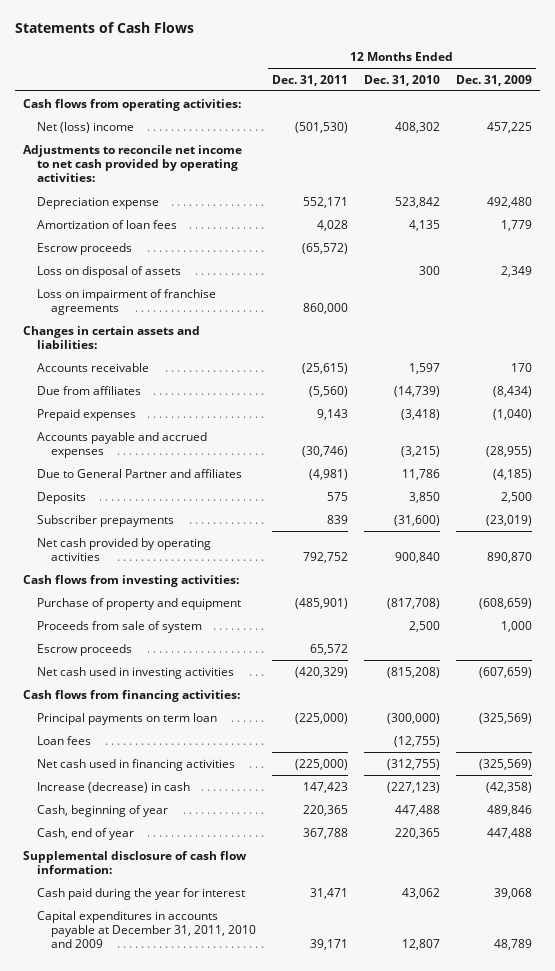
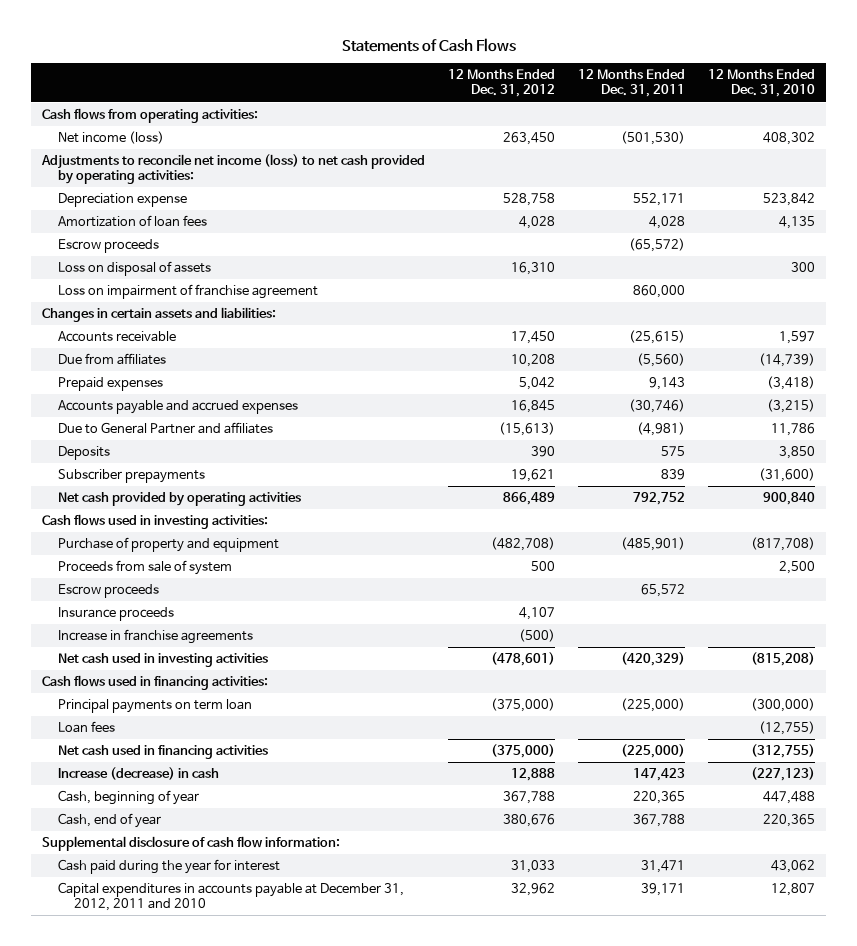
- | 12 Months Ended Dec. 31, 2011 | 12 Months Ended Dec. 31, 2010 | 12 Months Ended Dec. 31, 2009
+ | 12 Months Ended Dec. 31, 2012 | 12 Months Ended Dec. 31, 2011 | 12 Months Ended Dec. 31, 2010
- Net (loss) income | (501,530) | 408,302 | 457,225
- Adjustments to reconcile net income to net cash provided by operating activities:
+ Net income (loss) | 263,450 | (501,530) | 408,302
+ Adjustments to reconcile net income (loss) to net cash provided by operating activities:
- Loss on impairment of franchise agreements | 860,000 | |
+ Loss on impairment of franchise agreement | | 860,000 |
- Cash flows from investing activities:
+ Cash flows used in investing activities:
+ Insurance proceeds | 4,107 | |
+ Increase in franchise agreements | (500) | |
- Cash flows from financing activities:
+ Cash flows used in financing activities:
- Capital expenditures in accounts payable at December 31, 2011, 2010 and 2009 | 39,171 | 12,807 | 48,789
+ Capital expenditures in accounts payable at December 31, 2012, 2011 and 2010 | 32,962 | 39,171 | 12,807

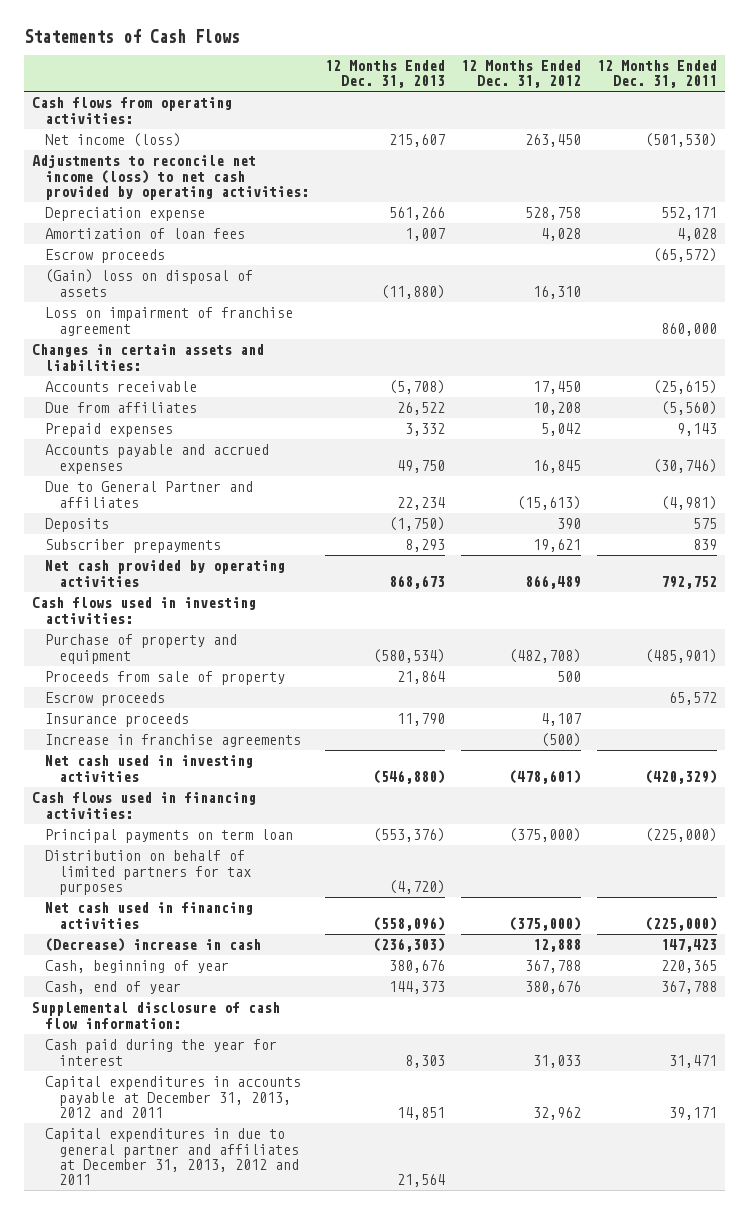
- | 12 Months Ended Dec. 31, 2012 | 12 Months Ended Dec. 31, 2011 | 12 Months Ended Dec. 31, 2010
+ | 12 Months Ended Dec. 31, 2013 | 12 Months Ended Dec. 31, 2012 | 12 Months Ended Dec. 31, 2011
- Loss on disposal of assets | 16,310 | | 300
+ (Gain) loss on disposal of assets | (11,880) | 16,310 |
- Proceeds from sale of system | 500 | | 2,500
+ Proceeds from sale of property | 21,864 | 500 |
- Loan fees | | | (12,755)
+ Distribution on behalf of limited partners for tax purposes | (4,720) | |
- Increase (decrease) in cash | 12,888 | 147,423 | (227,123)
+ (Decrease) increase in cash | (236,303) | 12,888 | 147,423
- Capital expenditures in accounts payable at December 31, 2012, 2011 and 2010 | 32,962 | 39,171 | 12,807
+ Capital expenditures in accounts payable at December 31, 2013, 2012 and 2011 | 14,851 | 32,962 | 39,171
+ Capital expenditures in due to general partner and affiliates at December 31, 2013, 2012 and 2011 | 21,564 | |

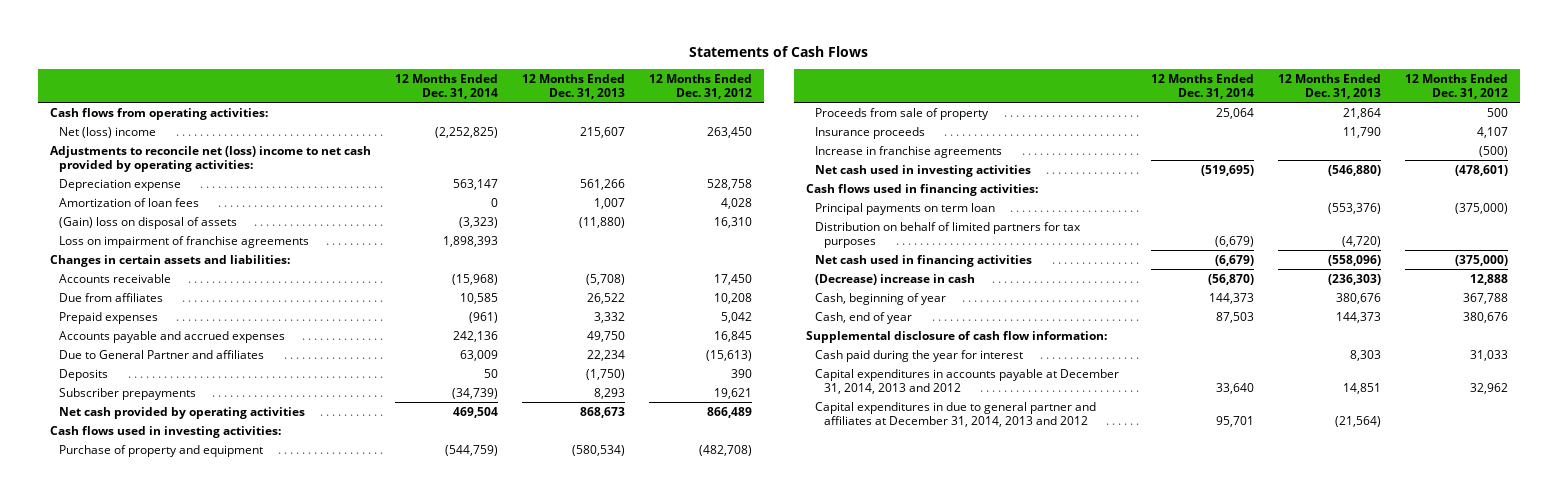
- | 12 Months Ended Dec. 31, 2013 | 12 Months Ended Dec. 31, 2012 | 12 Months Ended Dec. 31, 2011
+ | 12 Months Ended Dec. 31, 2014 | 12 Months Ended Dec. 31, 2013 | 12 Months Ended Dec. 31, 2012
- Net income (loss) | 215,607 | 263,450 | (501,530)
- Adjustments to reconcile net income (loss) to net cash provided by operating activities:
+ Net (loss) income | (2,252,825) | 215,607 | 263,450
+ Adjustments to reconcile net (loss) income to net cash provided by operating activities:
- Escrow proceeds | | | (65,572)
- Loss on impairment of franchise agreement | | | 860,000
+ Loss on impairment of franchise agreements | 1,898,393 | |
- Escrow proceeds | | | 65,572
- Capital expenditures in accounts payable at December 31, 2013, 2012 and 2011 | 14,851 | 32,962 | 39,171
- Capital expenditures in due to general partner and affiliates at December 31, 2013, 2012 and 2011 | 21,564 | |
+ Capital expenditures in accounts payable at December 31, 2014, 2013 and 2012 | 33,640 | 14,851 | 32,962
+ Capital expenditures in due to general partner and affiliates at December 31, 2014, 2013 and 2012 | 95,701 | (21,564) |

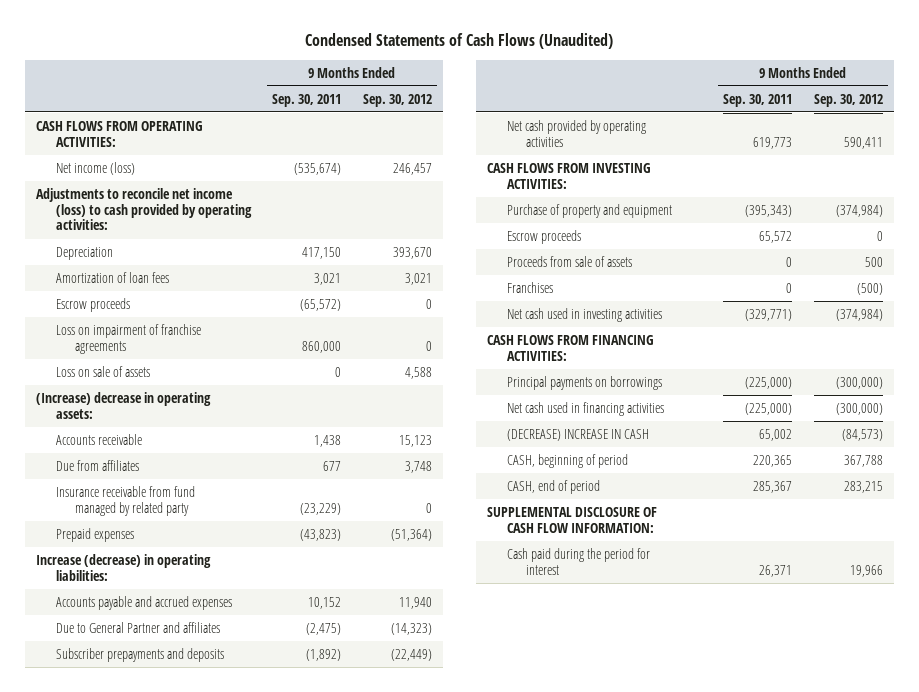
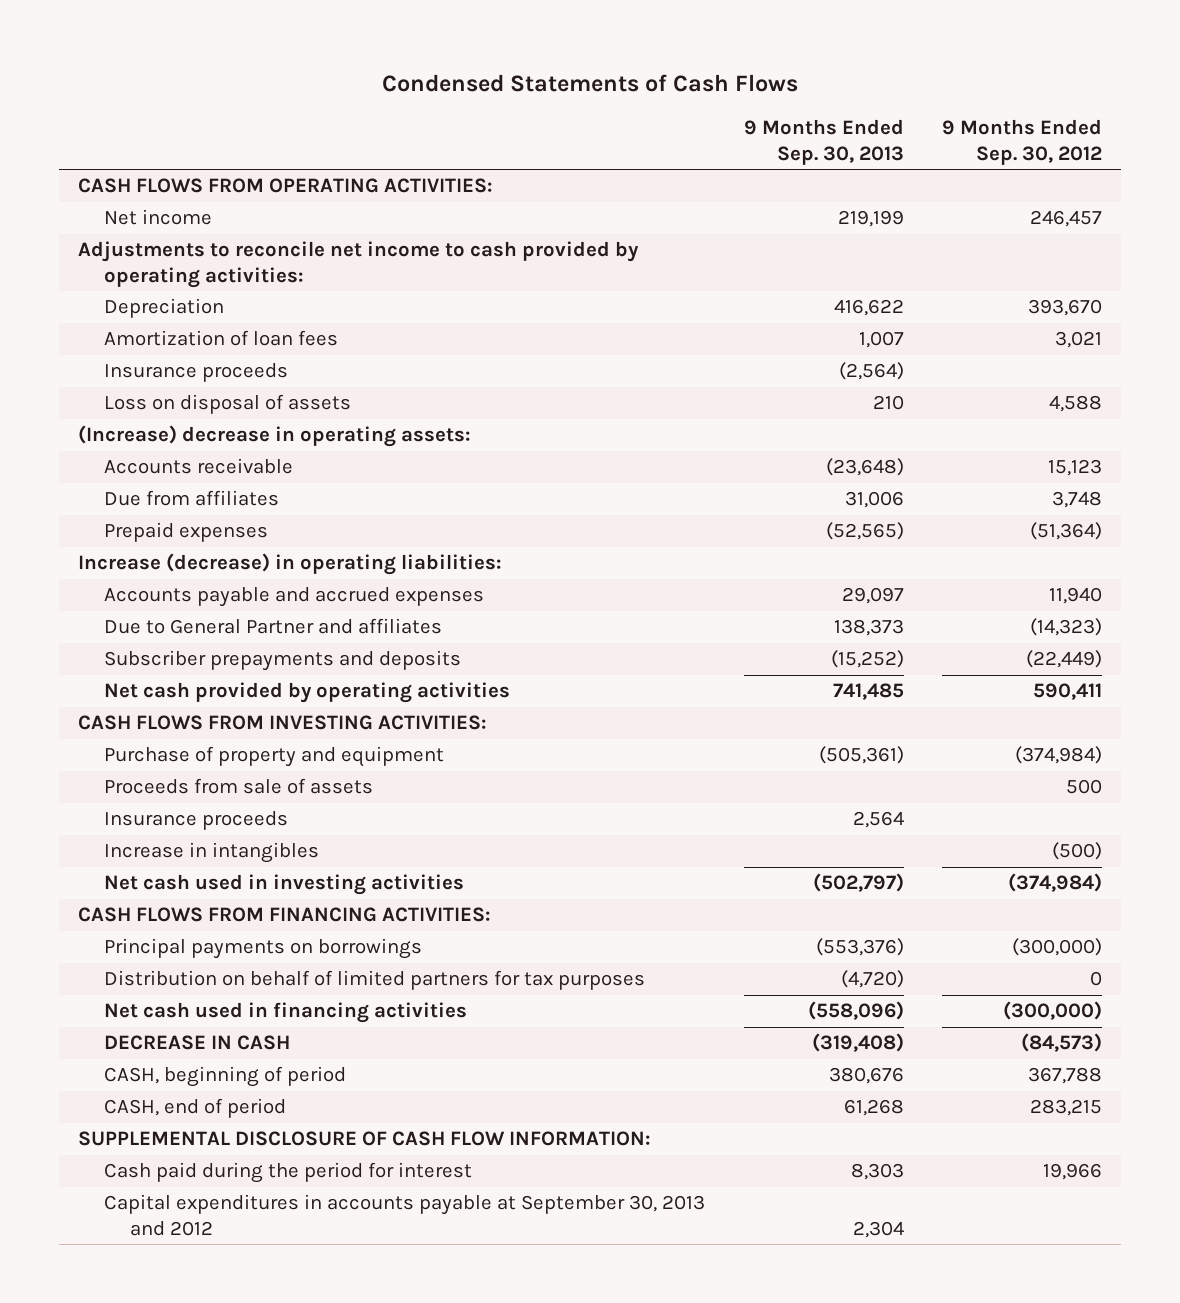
- Condensed Statements of Cash Flows (Unaudited)
+ Condensed Statements of Cash Flows
- | 9 Months Ended Sep. 30, 2011 | 9 Months Ended Sep. 30, 2012
+ | 9 Months Ended Sep. 30, 2013 | 9 Months Ended Sep. 30, 2012
- Net income (loss) | (535,674) | 246,457
- Adjustments to reconcile net income (loss) to cash provided by operating activities:
+ Net income | 219,199 | 246,457
+ Adjustments to reconcile net income to cash provided by operating activities:
- Escrow proceeds | (65,572) | 0
- Loss on impairment of franchise agreements | 860,000 | 0
- Loss on sale of assets | 0 | 4,588
+ Insurance proceeds | (2,564) |
+ Loss on disposal of assets | 210 | 4,588
- Insurance receivable from fund managed by related party | (23,229) | 0
- Escrow proceeds | 65,572 | 0
- Franchises | 0 | (500)
+ Insurance proceeds | 2,564 |
+ Increase in intangibles | | (500)
+ Distribution on behalf of limited partners for tax purposes | (4,720) | 0
- (DECREASE) INCREASE IN CASH | 65,002 | (84,573)
+ DECREASE IN CASH | (319,408) | (84,573)
+ Capital expenditures in accounts payable at September 30, 2013 and 2012 | 2,304 |

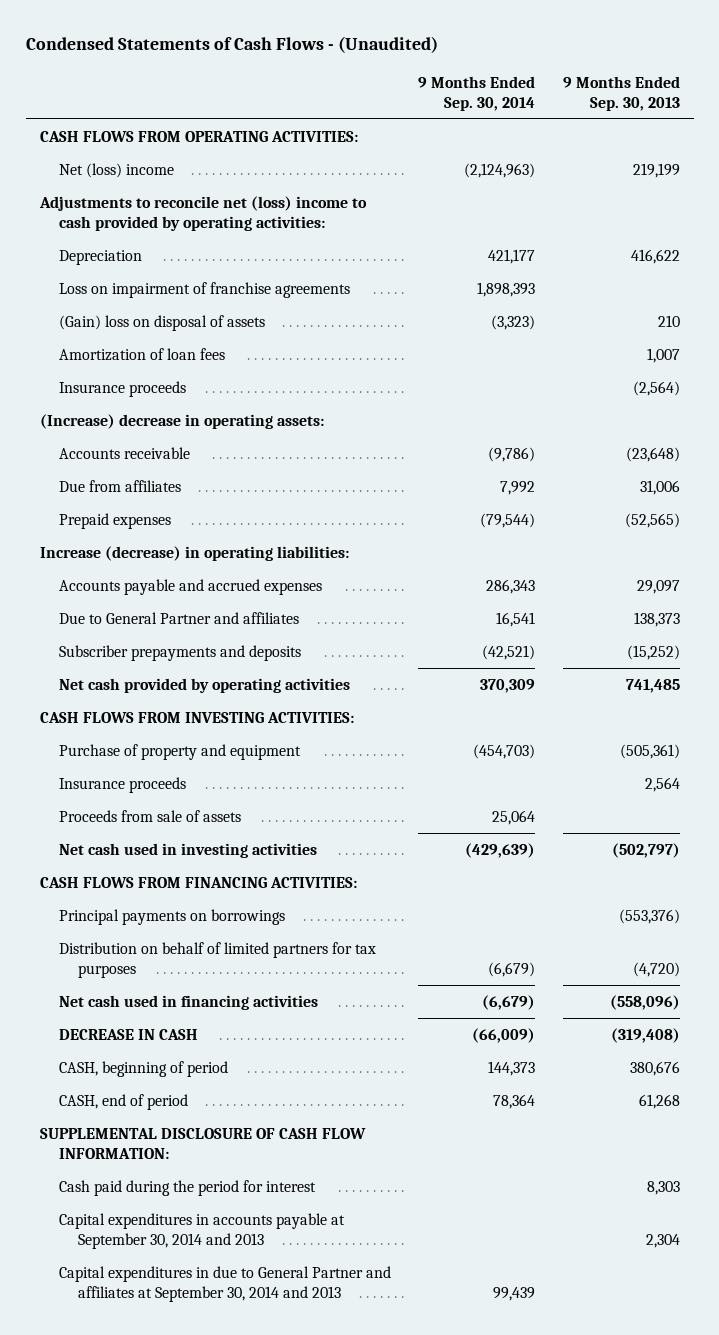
- Condensed Statements of Cash Flows
+ Condensed Statements of Cash Flows - (Unaudited)
- | 9 Months Ended Sep. 30, 2013 | 9 Months Ended Sep. 30, 2012
+ | 9 Months Ended Sep. 30, 2014 | 9 Months Ended Sep. 30, 2013
- Net income | 219,199 | 246,457
- Adjustments to reconcile net income to cash provided by operating activities:
+ Net (loss) income | (2,124,963) | 219,199
+ Adjustments to reconcile net (loss) income to cash provided by operating activities:
+ Loss on impairment of franchise agreements | 1,898,393 |
+ (Gain) loss on disposal of assets | (3,323) | 210
- Loss on disposal of assets | 210 | 4,588
- Increase in intangibles | | (500)
moved down: Proceeds from sale of assets | 25,064 |
- Capital expenditures in accounts payable at September 30, 2013 and 2012 | 2,304 |
+ Capital expenditures in accounts payable at September 30, 2014 and 2013 | | 2,304
+ Capital expenditures in due to General Partner and affiliates at September 30, 2014 and 2013 | 99,439 |

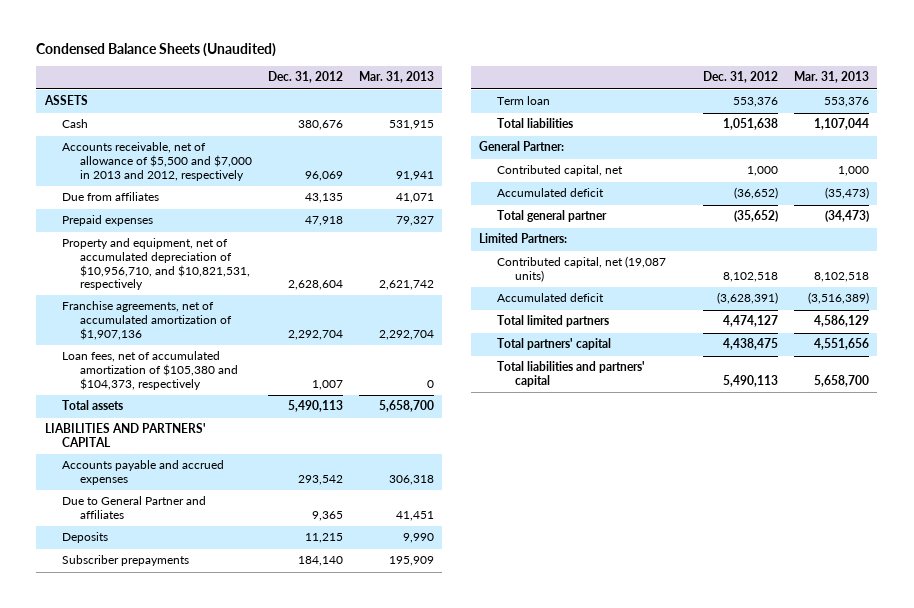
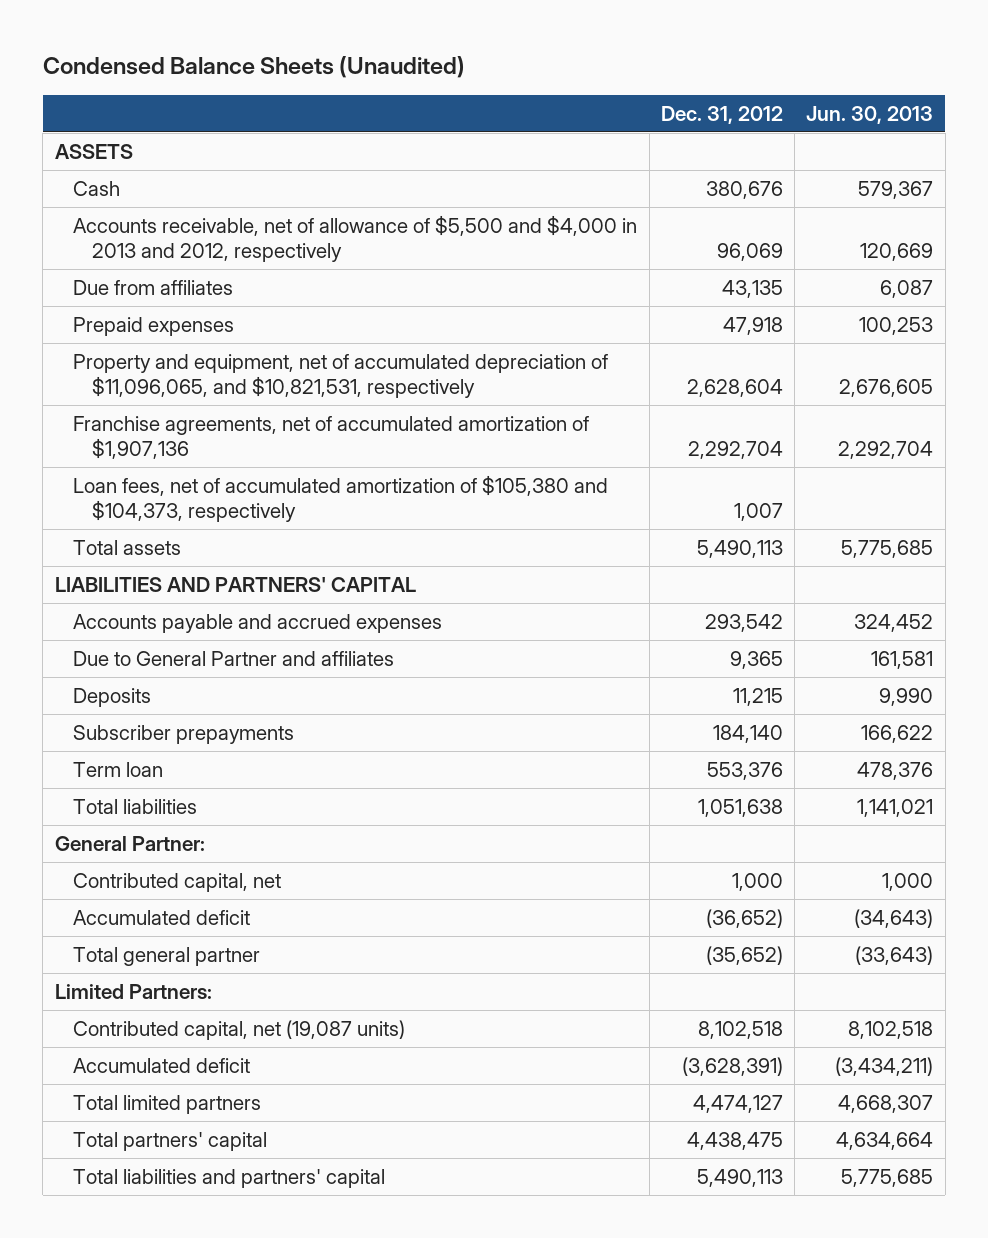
- | Dec. 31, 2012 | Mar. 31, 2013
+ | Dec. 31, 2012 | Jun. 30, 2013
- Accounts receivable, net of allowance of $5,500 and $7,000 in 2013 and 2012, respectively | 96,069 | 91,941
+ Accounts receivable, net of allowance of $5,500 and $4,000 in 2013 and 2012, respectively | 96,069 | 120,669
- Property and equipment, net of accumulated depreciation of $10,956,710, and $10,821,531, respectively | 2,628,604 | 2,621,742
+ Property and equipment, net of accumulated depreciation of $11,096,065, and $10,821,531, respectively | 2,628,604 | 2,676,605

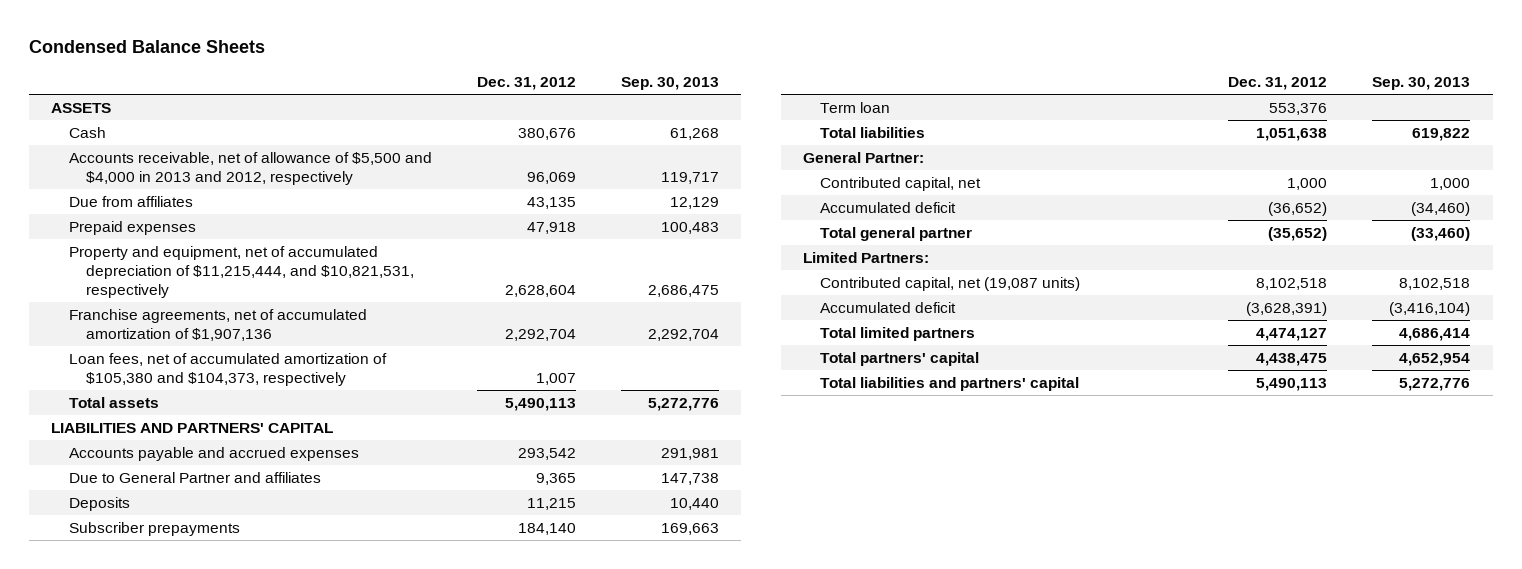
- Condensed Balance Sheets (Unaudited)
+ Condensed Balance Sheets
- | Dec. 31, 2012 | Jun. 30, 2013
+ | Dec. 31, 2012 | Sep. 30, 2013
- Property and equipment, net of accumulated depreciation of $11,096,065, and $10,821,531, respectively | 2,628,604 | 2,676,605
+ Property and equipment, net of accumulated depreciation of $11,215,444, and $10,821,531, respectively | 2,628,604 | 2,686,475

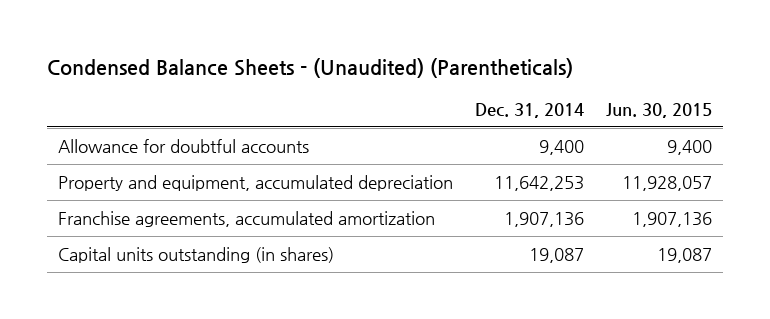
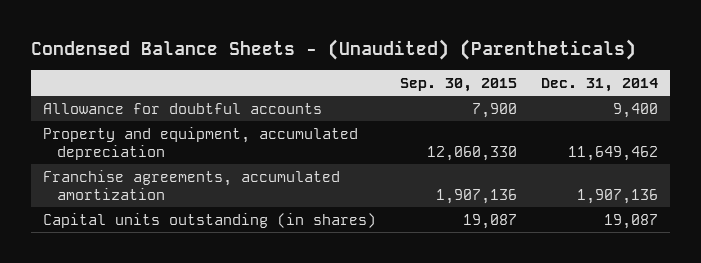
- | Dec. 31, 2014 | Jun. 30, 2015
+ | Sep. 30, 2015 | Dec. 31, 2014
- Property and equipment, accumulated depreciation | 11,642,253 | 11,928,057
+ Property and equipment, accumulated depreciation | 12,060,330 | 11,649,462

